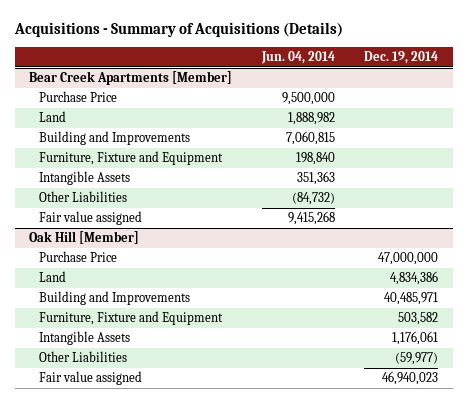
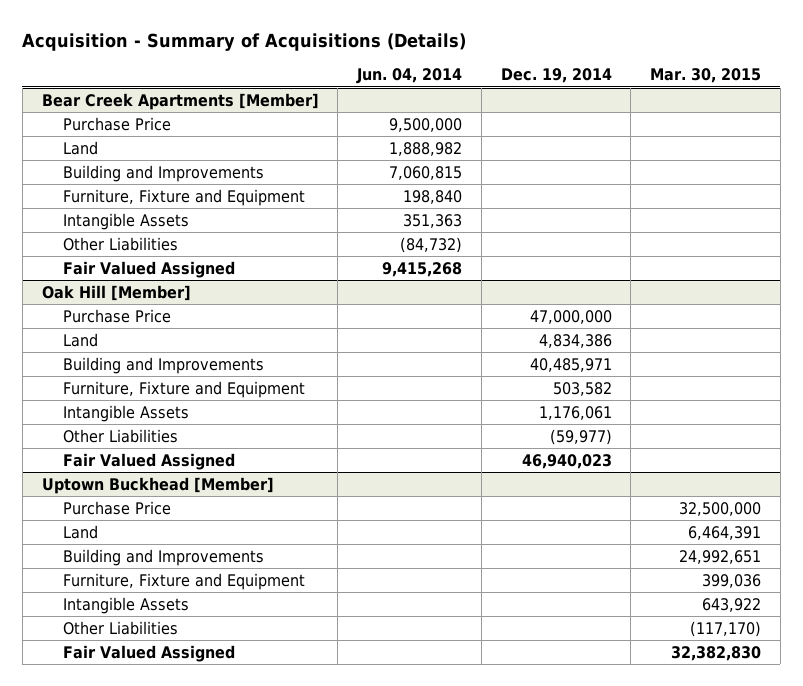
- Acquisitions - Summary of Acquisitions (Details)
+ Acquisition - Summary of Acquisitions (Details)
- | Jun. 04, 2014 | Dec. 19, 2014
+ | Jun. 04, 2014 | Dec. 19, 2014 | Mar. 30, 2015
@ Bear Creek Apartments [Member]
- Fair value assigned | 9,415,268 |
+ Fair Valued Assigned | 9,415,268 | |
@ Oak Hill [Member]
- Fair value assigned | | 46,940,023
+ Fair Valued Assigned | | 46,940,023 |
+ Uptown Buckhead [Member]
+ Purchase Price | | | 32,500,000
+ Land | | | 6,464,391
+ Building and Improvements | | | 24,992,651
+ Furniture, Fixture and Equipment | | | 399,036
+ Intangible Assets | | | 643,922
+ Other Liabilities | | | (117,170)
+ Fair Valued Assigned | | | 32,382,830

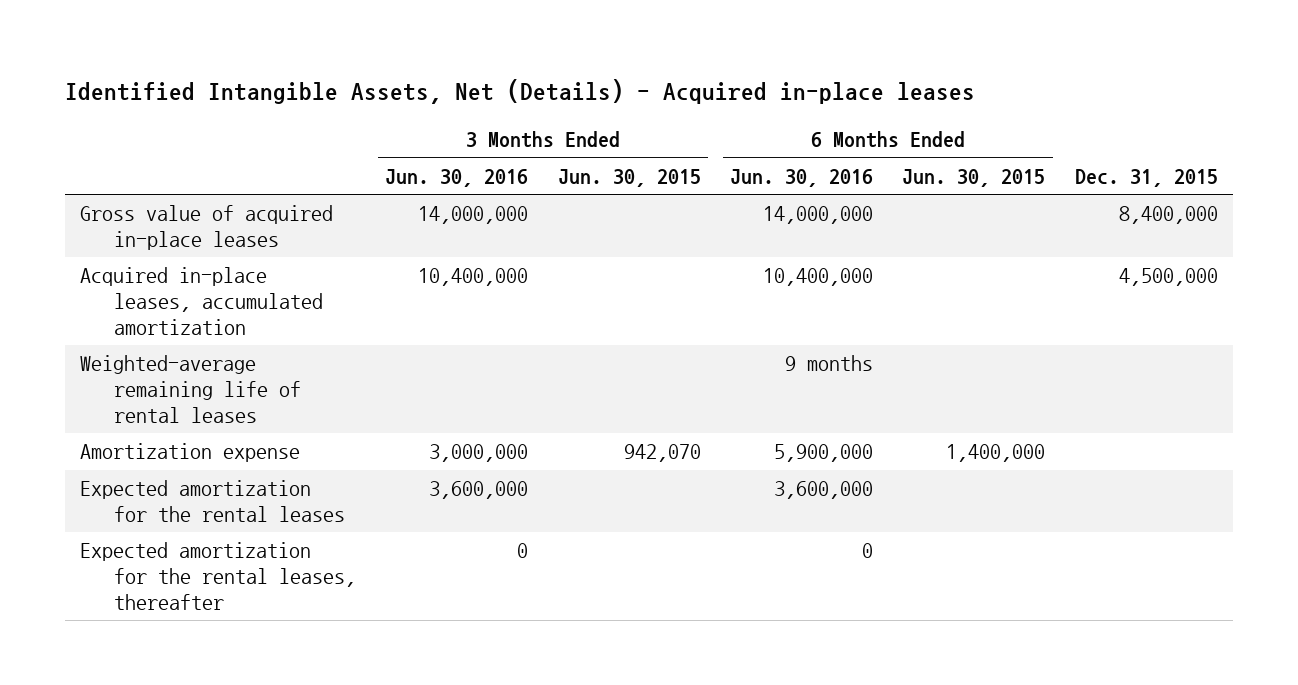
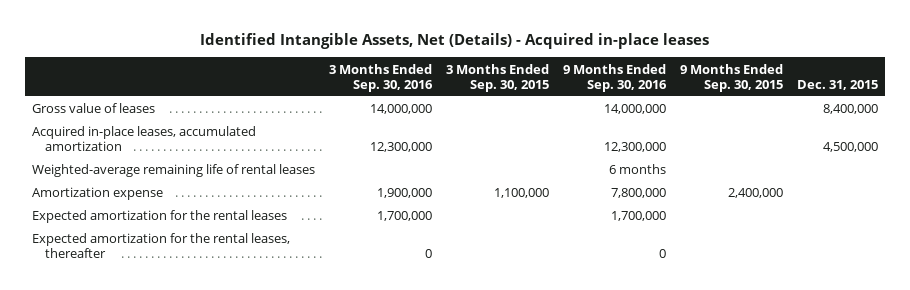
- | 3 Months Ended Jun. 30, 2016 | 3 Months Ended Jun. 30, 2015 | 6 Months Ended Jun. 30, 2016 | 6 Months Ended Jun. 30, 2015 | Dec. 31, 2015
+ | 3 Months Ended Sep. 30, 2016 | 3 Months Ended Sep. 30, 2015 | 9 Months Ended Sep. 30, 2016 | 9 Months Ended Sep. 30, 2015 | Dec. 31, 2015
- Gross value of acquired in-place leases | 14,000,000 | | 14,000,000 | | 8,400,000
+ Gross value of leases | 14,000,000 | | 14,000,000 | | 8,400,000

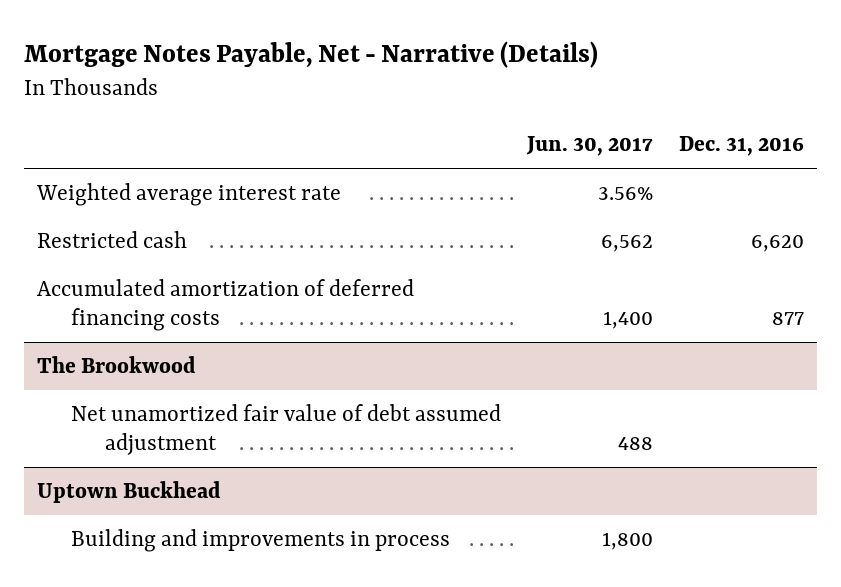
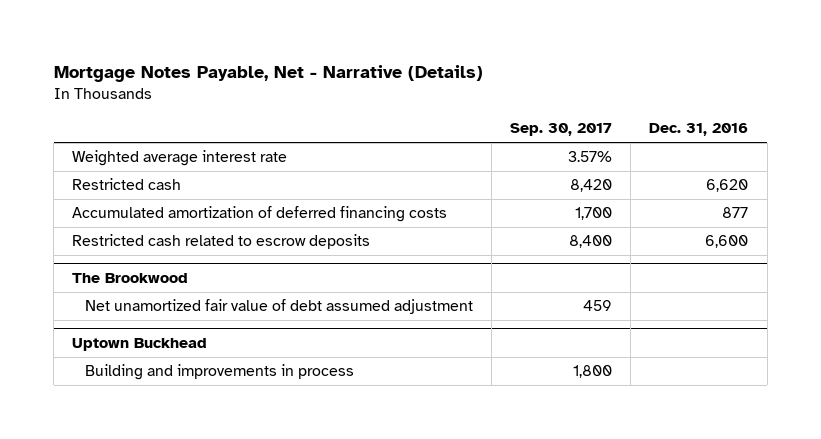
- | Jun. 30, 2017 | Dec. 31, 2016
+ | Sep. 30, 2017 | Dec. 31, 2016
+ Restricted cash related to escrow deposits | 8,400 | 6,600

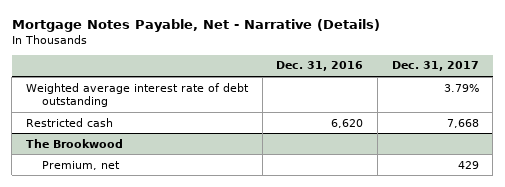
- | Sep. 30, 2017 | Dec. 31, 2016
+ | Dec. 31, 2016 | Dec. 31, 2017
- Weighted average interest rate | 3.57% |
+ Weighted average interest rate of debt outstanding | | 3.79%
- Accumulated amortization of deferred financing costs | 1,700 | 877
- Restricted cash related to escrow deposits | 8,400 | 6,600
@ The Brookwood
- Net unamortized fair value of debt assumed adjustment | 459 |
- Uptown Buckhead
- Building and improvements in process | 1,800 |
@ The Brookwood
+ Premium, net | | 429

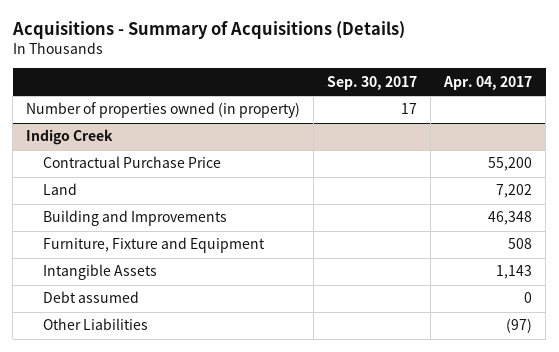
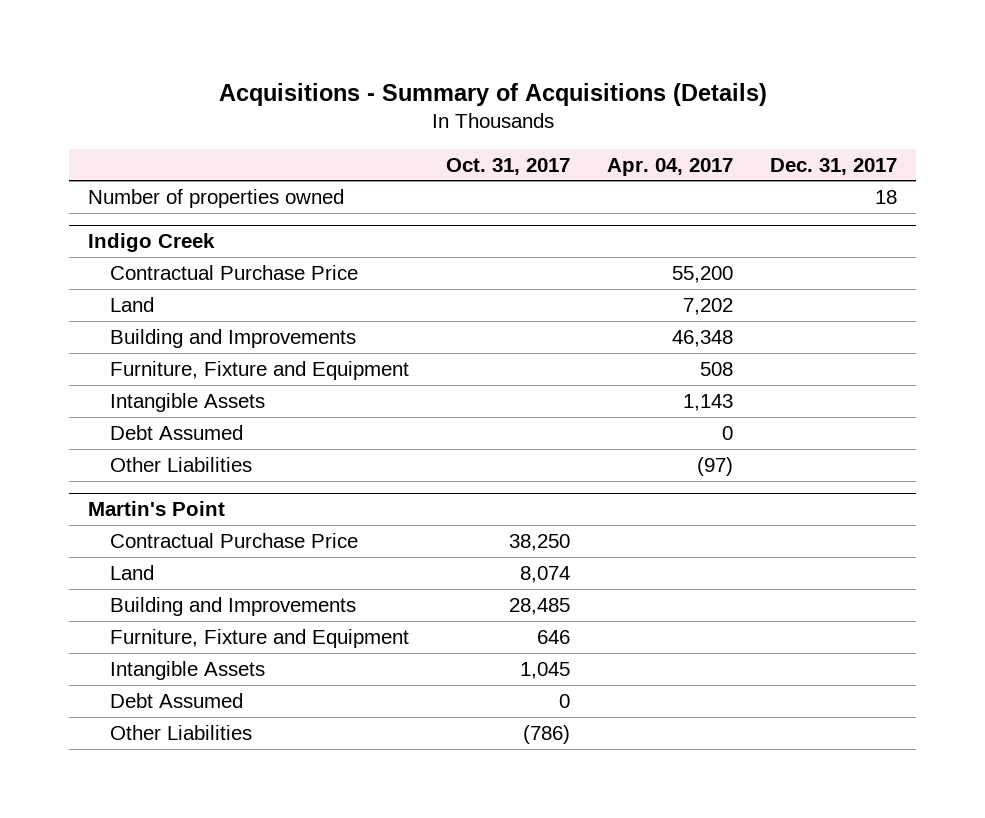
- | Sep. 30, 2017 | Apr. 04, 2017
+ | Oct. 31, 2017 | Apr. 04, 2017 | Dec. 31, 2017
- Number of properties owned (in property) | 17 |
+ Number of properties owned | | | 18
@ Indigo Creek
- Debt assumed | | 0
+ Debt Assumed | | 0 |
+ Martin's Point
+ Contractual Purchase Price | 38,250 | |
+ Land | 8,074 | |
+ Building and Improvements | 28,485 | |
+ Furniture, Fixture and Equipment | 646 | |
+ Intangible Assets | 1,045 | |
+ Debt Assumed | 0 | |
+ Other Liabilities | (786) | |

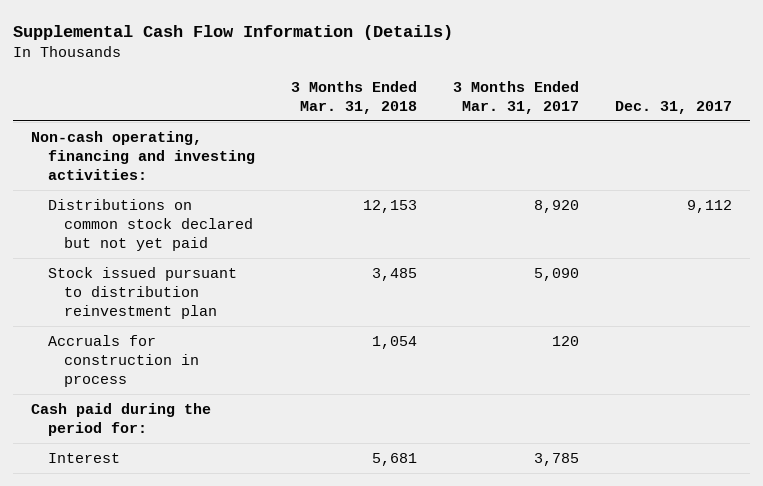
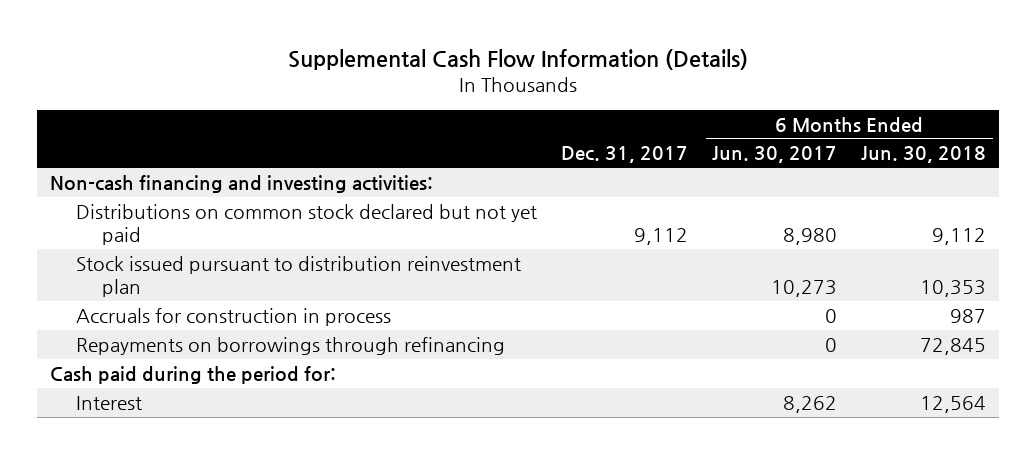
- | 3 Months Ended Mar. 31, 2018 | 3 Months Ended Mar. 31, 2017 | Dec. 31, 2017
+ | Dec. 31, 2017 | 6 Months Ended Jun. 30, 2017 | 6 Months Ended Jun. 30, 2018
- Non-cash operating, financing and investing activities:
+ Non-cash financing and investing activities:
+ Repayments on borrowings through refinancing | | 0 | 72,845

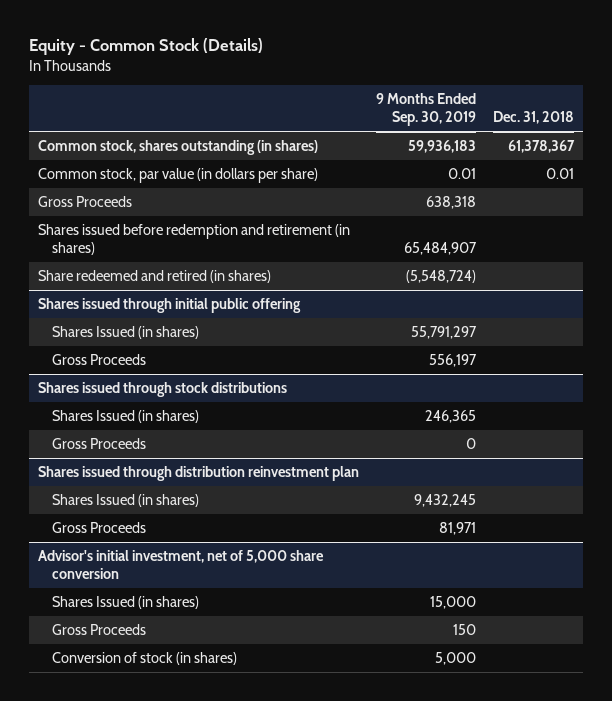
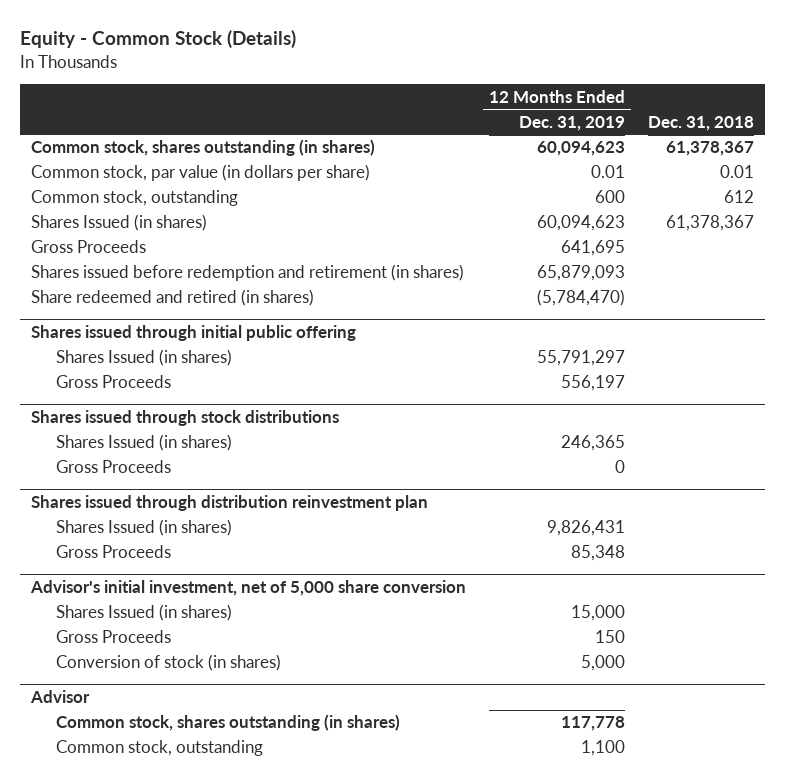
- | 9 Months Ended Sep. 30, 2019 | Dec. 31, 2018
+ | 12 Months Ended Dec. 31, 2019 | Dec. 31, 2018
+ Common stock, outstanding | 600 | 612
+ Shares Issued (in shares) | 60,094,623 | 61,378,367
+ Advisor
+ Common stock, shares outstanding (in shares) | 117,778 |
+ Common stock, outstanding | 1,100 |

